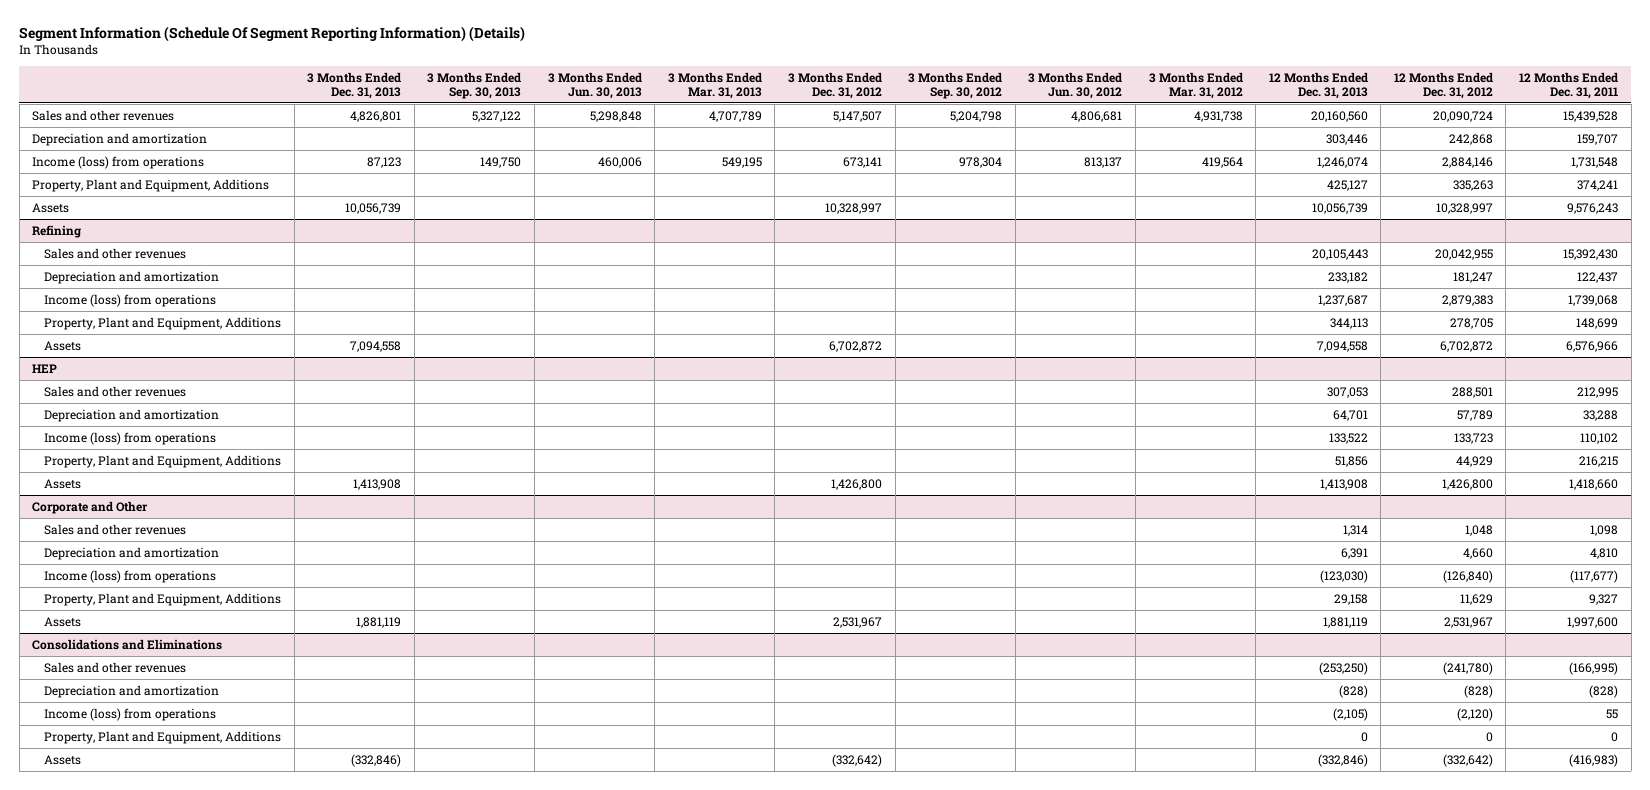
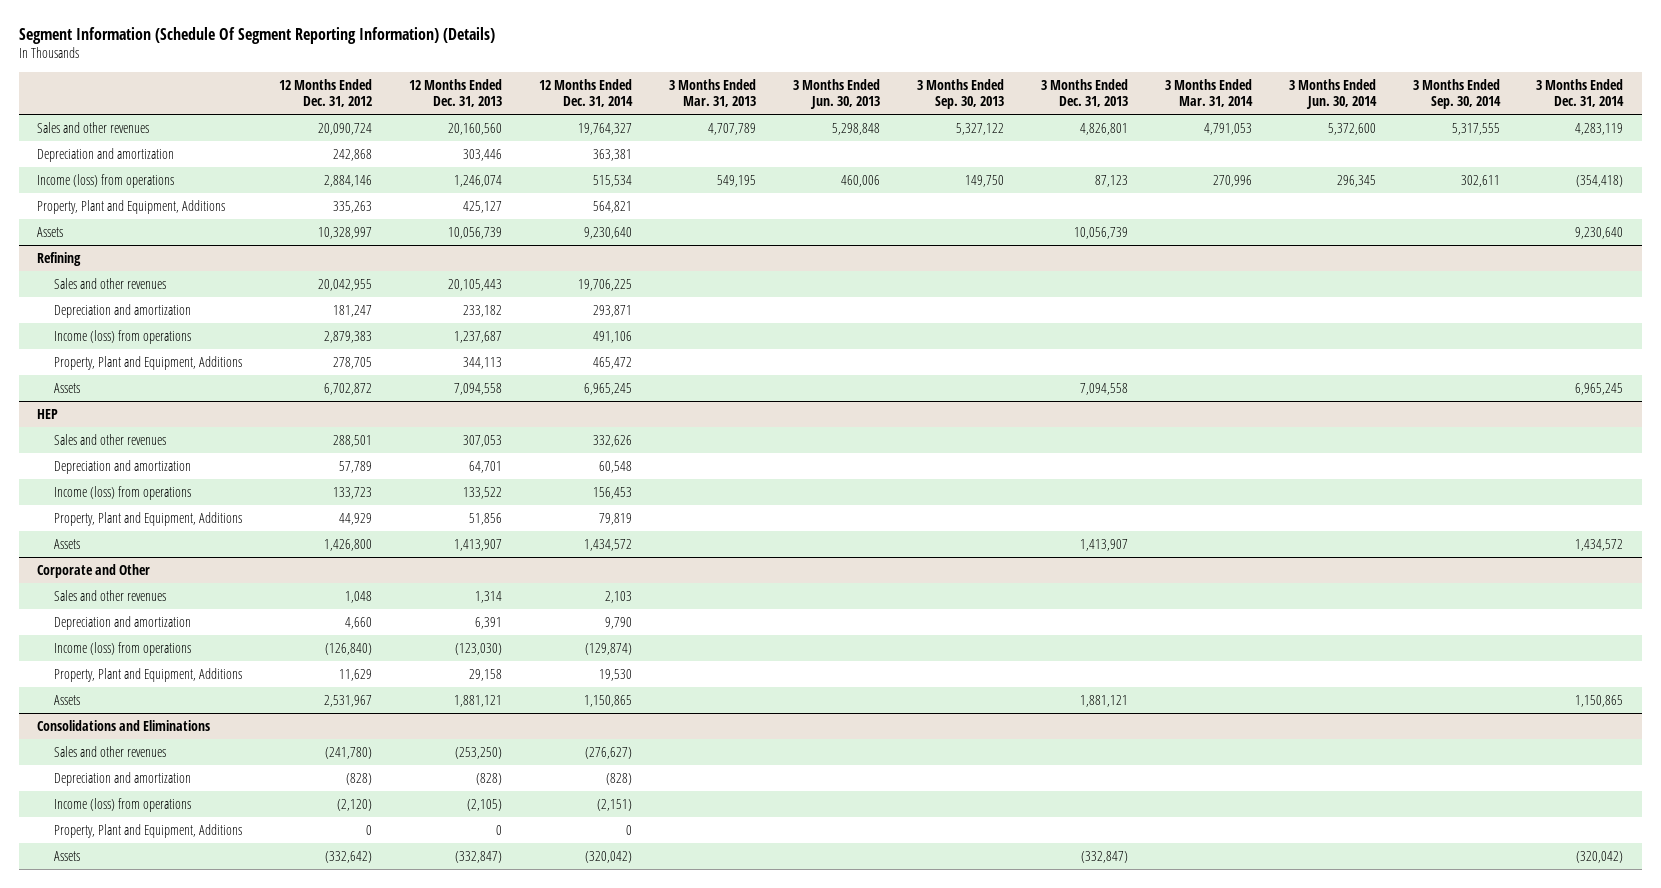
- | 3 Months Ended Dec. 31, 2013 | 3 Months Ended Sep. 30, 2013 | 3 Months Ended Jun. 30, 2013 | 3 Months Ended Mar. 31, 2013 | 3 Months Ended Dec. 31, 2012 | 3 Months Ended Sep. 30, 2012 | 3 Months Ended Jun. 30, 2012 | 3 Months Ended Mar. 31, 2012 | 12 Months Ended Dec. 31, 2013 | 12 Months Ended Dec. 31, 2012 | 12 Months Ended Dec. 31, 2011
+ | 12 Months Ended Dec. 31, 2012 | 12 Months Ended Dec. 31, 2013 | 12 Months Ended Dec. 31, 2014 | 3 Months Ended Mar. 31, 2013 | 3 Months Ended Jun. 30, 2013 | 3 Months Ended Sep. 30, 2013 | 3 Months Ended Dec. 31, 2013 | 3 Months Ended Mar. 31, 2014 | 3 Months Ended Jun. 30, 2014 | 3 Months Ended Sep. 30, 2014 | 3 Months Ended Dec. 31, 2014
@ HEP
- Assets | 1,413,908 | | | | 1,426,800 | | | | 1,413,908 | 1,426,800 | 1,418,660
+ Assets | 1,426,800 | 1,413,907 | 1,434,572 | | | | 1,413,907 | | | | 1,434,572
@ Corporate and Other
- Assets | 1,881,119 | | | | 2,531,967 | | | | 1,881,119 | 2,531,967 | 1,997,600
+ Assets | 2,531,967 | 1,881,121 | 1,150,865 | | | | 1,881,121 | | | | 1,150,865
@ Consolidations and Eliminations
- Assets | (332,846) | | | | (332,642) | | | | (332,846) | (332,642) | (416,983)
+ Assets | (332,642) | (332,847) | (320,042) | | | | (332,847) | | | | (320,042)

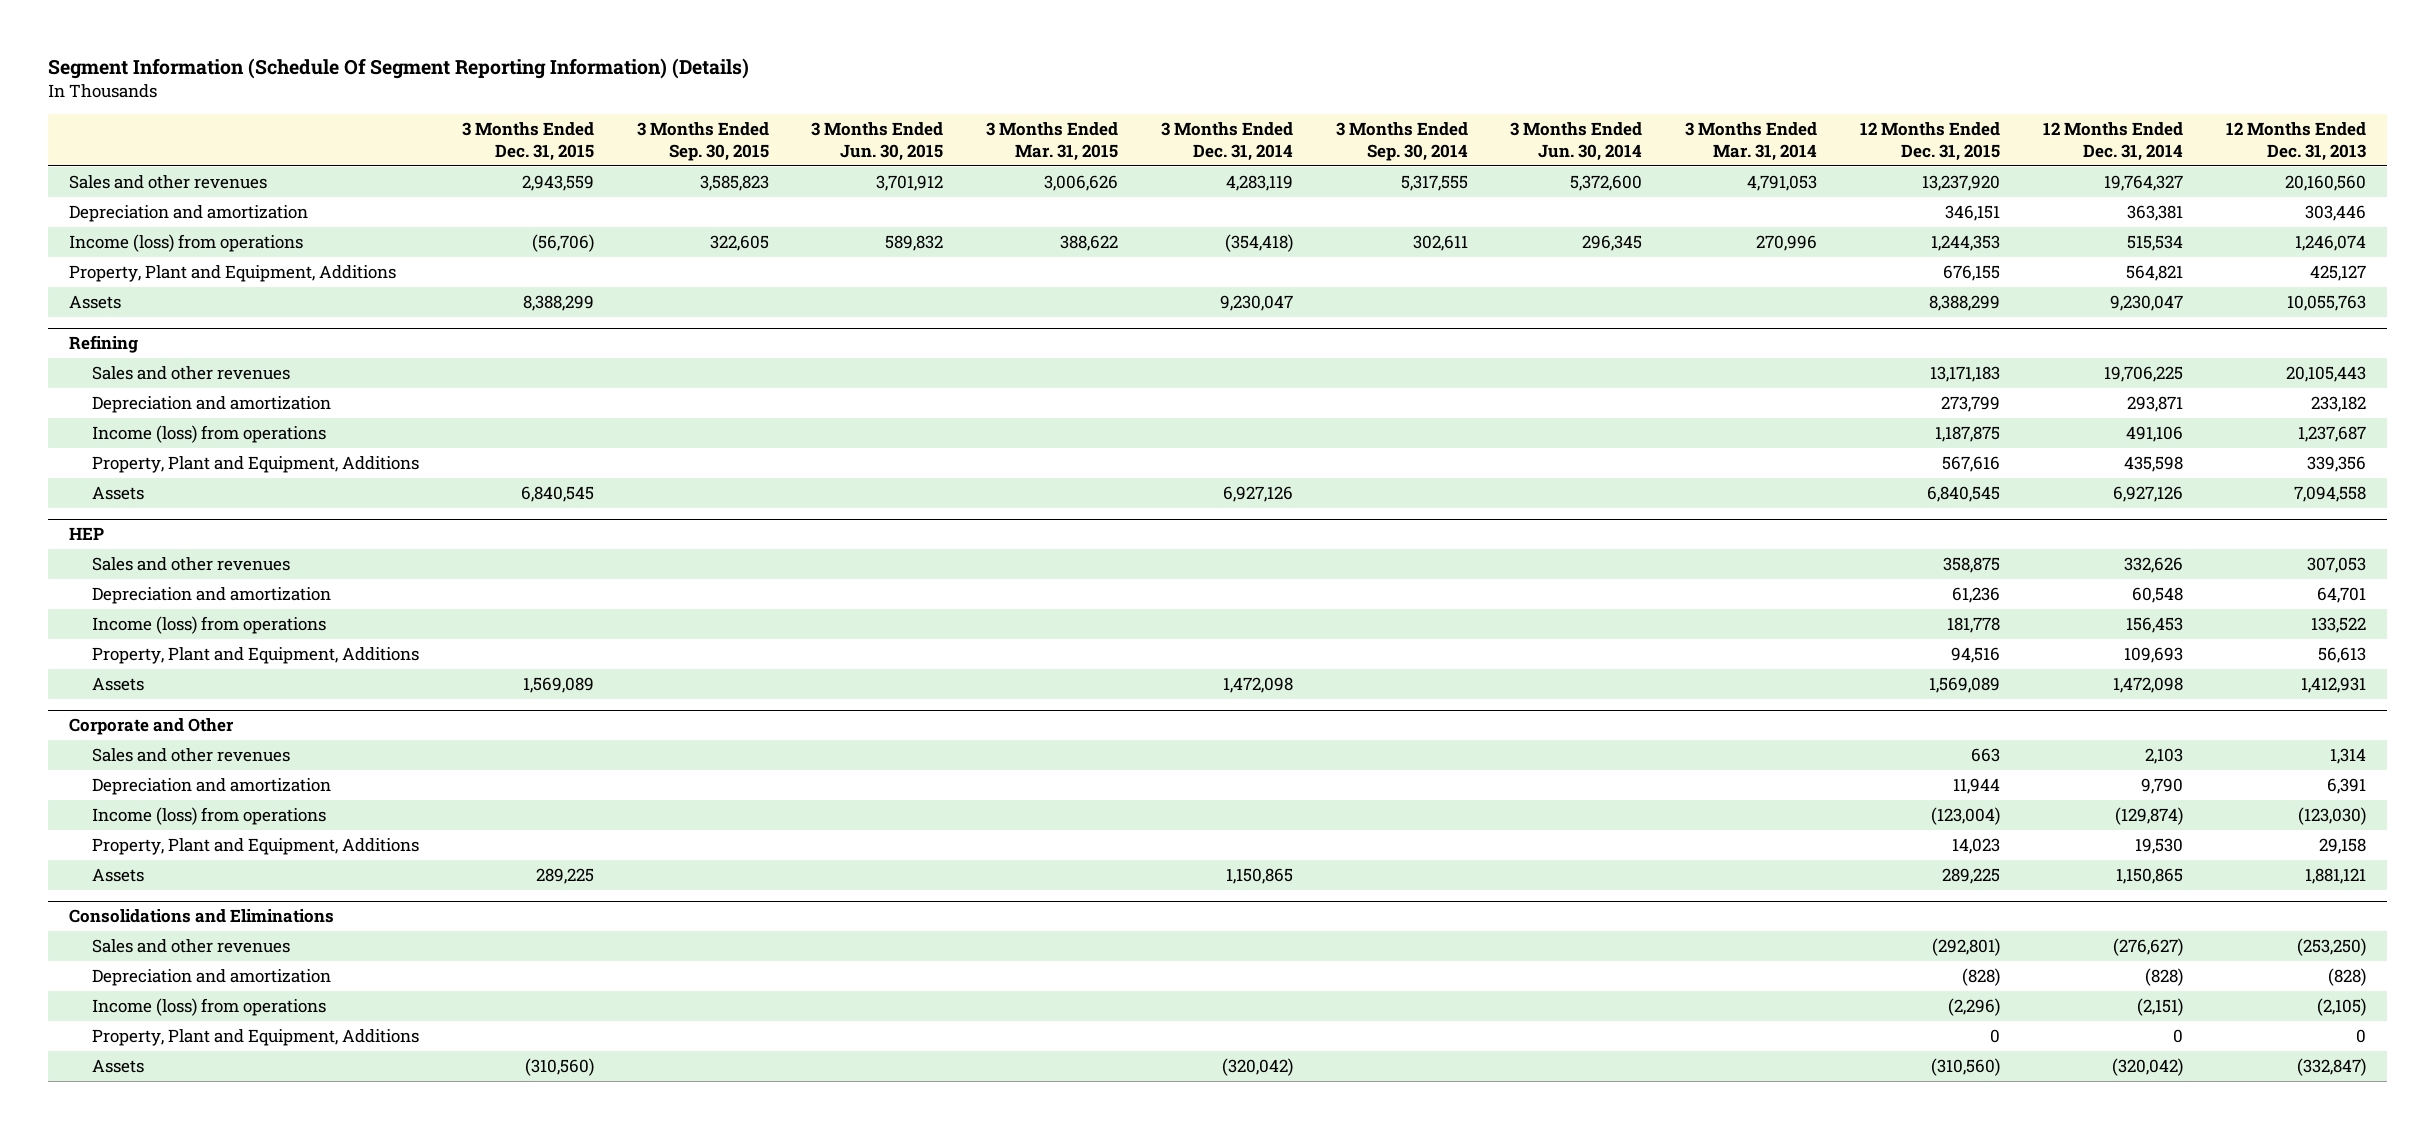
- | 12 Months Ended Dec. 31, 2012 | 12 Months Ended Dec. 31, 2013 | 12 Months Ended Dec. 31, 2014 | 3 Months Ended Mar. 31, 2013 | 3 Months Ended Jun. 30, 2013 | 3 Months Ended Sep. 30, 2013 | 3 Months Ended Dec. 31, 2013 | 3 Months Ended Mar. 31, 2014 | 3 Months Ended Jun. 30, 2014 | 3 Months Ended Sep. 30, 2014 | 3 Months Ended Dec. 31, 2014
+ | 3 Months Ended Dec. 31, 2015 | 3 Months Ended Sep. 30, 2015 | 3 Months Ended Jun. 30, 2015 | 3 Months Ended Mar. 31, 2015 | 3 Months Ended Dec. 31, 2014 | 3 Months Ended Sep. 30, 2014 | 3 Months Ended Jun. 30, 2014 | 3 Months Ended Mar. 31, 2014 | 12 Months Ended Dec. 31, 2015 | 12 Months Ended Dec. 31, 2014 | 12 Months Ended Dec. 31, 2013
- Assets | 10,328,997 | 10,056,739 | 9,230,640 | | | | 10,056,739 | | | | 9,230,640
+ Assets | 8,388,299 | | | | 9,230,047 | | | | 8,388,299 | 9,230,047 | 10,055,763
@ Refining
- Property, Plant and Equipment, Additions | 278,705 | 344,113 | 465,472 | | | | | | | |
- Assets | 6,702,872 | 7,094,558 | 6,965,245 | | | | 7,094,558 | | | | 6,965,245
+ Property, Plant and Equipment, Additions | | | | | | | | | 567,616 | 435,598 | 339,356
+ Assets | 6,840,545 | | | | 6,927,126 | | | | 6,840,545 | 6,927,126 | 7,094,558
@ HEP
- Property, Plant and Equipment, Additions | 44,929 | 51,856 | 79,819 | | | | | | | |
- Assets | 1,426,800 | 1,413,907 | 1,434,572 | | | | 1,413,907 | | | | 1,434,572
+ Property, Plant and Equipment, Additions | | | | | | | | | 94,516 | 109,693 | 56,613
+ Assets | 1,569,089 | | | | 1,472,098 | | | | 1,569,089 | 1,472,098 | 1,412,931

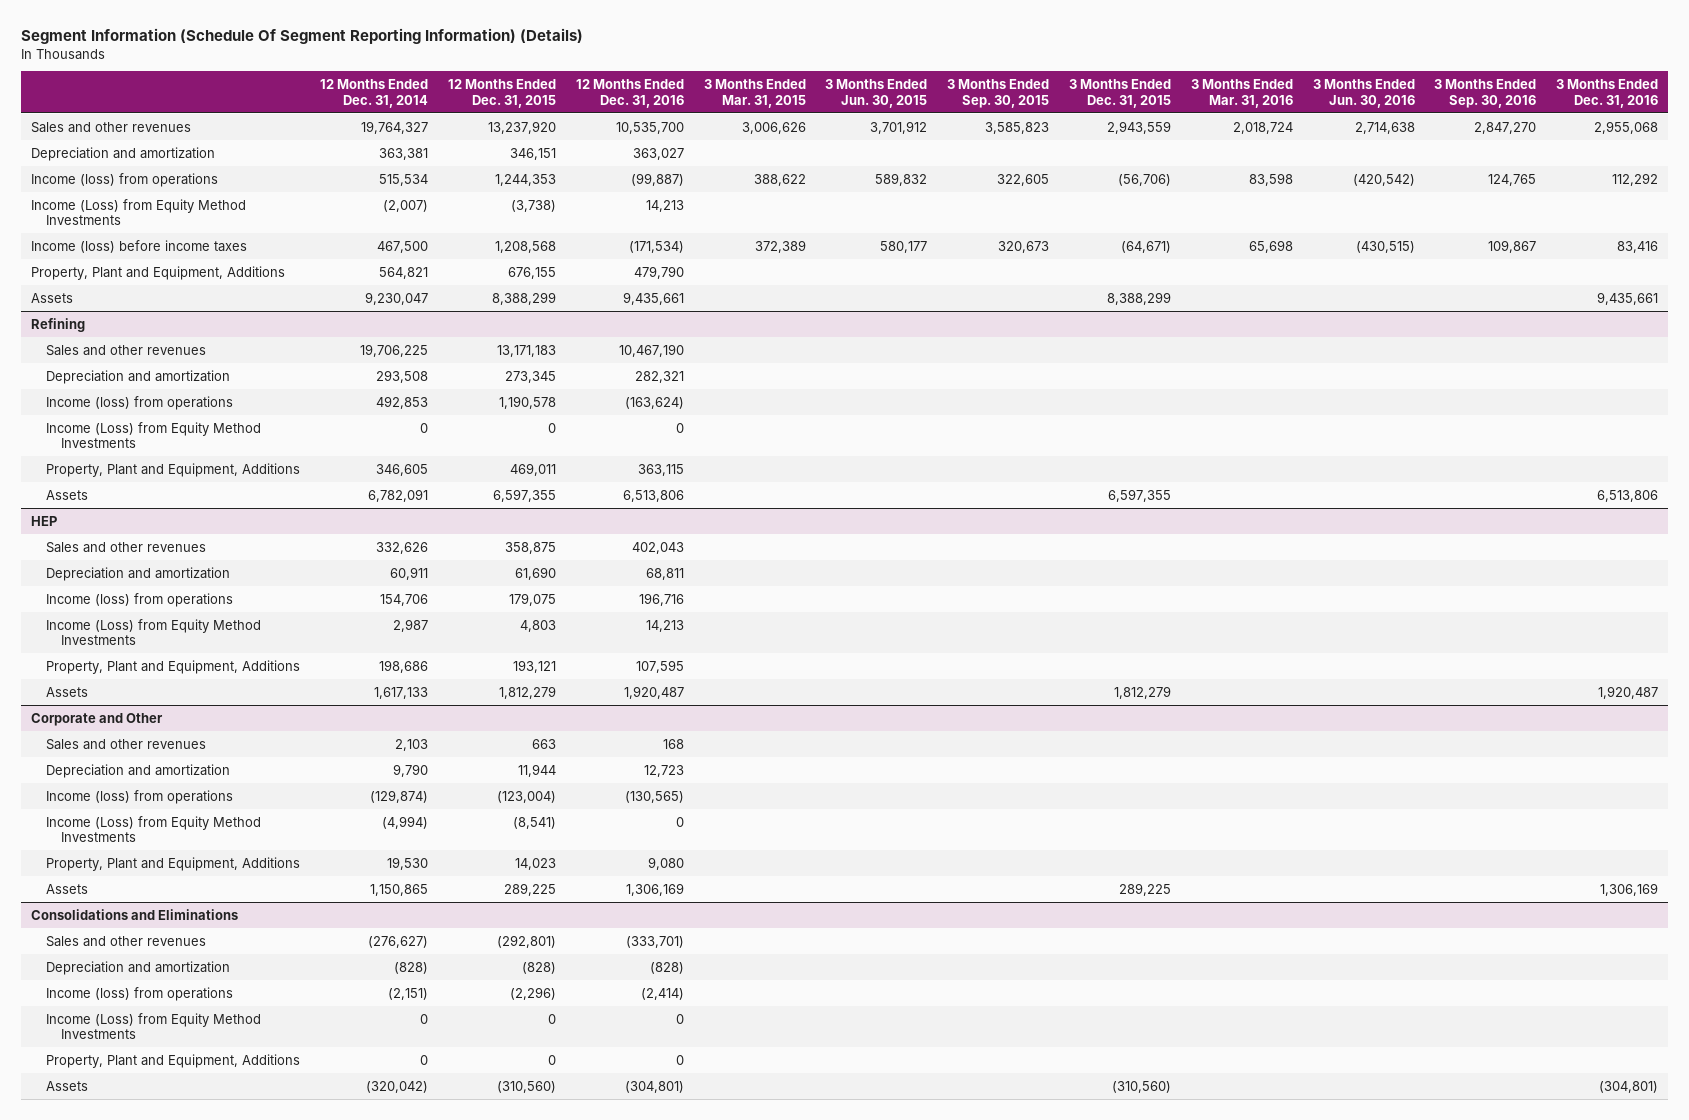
- | 3 Months Ended Dec. 31, 2015 | 3 Months Ended Sep. 30, 2015 | 3 Months Ended Jun. 30, 2015 | 3 Months Ended Mar. 31, 2015 | 3 Months Ended Dec. 31, 2014 | 3 Months Ended Sep. 30, 2014 | 3 Months Ended Jun. 30, 2014 | 3 Months Ended Mar. 31, 2014 | 12 Months Ended Dec. 31, 2015 | 12 Months Ended Dec. 31, 2014 | 12 Months Ended Dec. 31, 2013
+ | 12 Months Ended Dec. 31, 2014 | 12 Months Ended Dec. 31, 2015 | 12 Months Ended Dec. 31, 2016 | 3 Months Ended Mar. 31, 2015 | 3 Months Ended Jun. 30, 2015 | 3 Months Ended Sep. 30, 2015 | 3 Months Ended Dec. 31, 2015 | 3 Months Ended Mar. 31, 2016 | 3 Months Ended Jun. 30, 2016 | 3 Months Ended Sep. 30, 2016 | 3 Months Ended Dec. 31, 2016
+ Income (Loss) from Equity Method Investments | (2,007) | (3,738) | 14,213 | | | | | | | |
+ Income (loss) before income taxes | 467,500 | 1,208,568 | (171,534) | 372,389 | 580,177 | 320,673 | (64,671) | 65,698 | (430,515) | 109,867 | 83,416
@ Refining
- Depreciation and amortization | | | | | | | | | 273,799 | 293,871 | 233,182
- Income (loss) from operations | | | | | | | | | 1,187,875 | 491,106 | 1,237,687
- Property, Plant and Equipment, Additions | | | | | | | | | 567,616 | 435,598 | 339,356
- Assets | 6,840,545 | | | | 6,927,126 | | | | 6,840,545 | 6,927,126 | 7,094,558
+ Depreciation and amortization | 293,508 | 273,345 | 282,321 | | | | | | | |
+ Income (loss) from operations | 492,853 | 1,190,578 | (163,624) | | | | | | | |
+ Income (Loss) from Equity Method Investments | 0 | 0 | 0 | | | | | | | |
+ Property, Plant and Equipment, Additions | 346,605 | 469,011 | 363,115 | | | | | | | |
+ Assets | 6,782,091 | 6,597,355 | 6,513,806 | | | | 6,597,355 | | | | 6,513,806
@ HEP
- Depreciation and amortization | | | | | | | | | 61,236 | 60,548 | 64,701
- Income (loss) from operations | | | | | | | | | 181,778 | 156,453 | 133,522
- Property, Plant and Equipment, Additions | | | | | | | | | 94,516 | 109,693 | 56,613
- Assets | 1,569,089 | | | | 1,472,098 | | | | 1,569,089 | 1,472,098 | 1,412,931
+ Depreciation and amortization | 60,911 | 61,690 | 68,811 | | | | | | | |
+ Income (loss) from operations | 154,706 | 179,075 | 196,716 | | | | | | | |
+ Income (Loss) from Equity Method Investments | 2,987 | 4,803 | 14,213 | | | | | | | |
+ Property, Plant and Equipment, Additions | 198,686 | 193,121 | 107,595 | | | | | | | |
+ Assets | 1,617,133 | 1,812,279 | 1,920,487 | | | | 1,812,279 | | | | 1,920,487
@ Corporate and Other
+ Income (Loss) from Equity Method Investments | (4,994) | (8,541) | 0 | | | | | | | |
@ Consolidations and Eliminations
+ Income (Loss) from Equity Method Investments | 0 | 0 | 0 | | | | | | | |

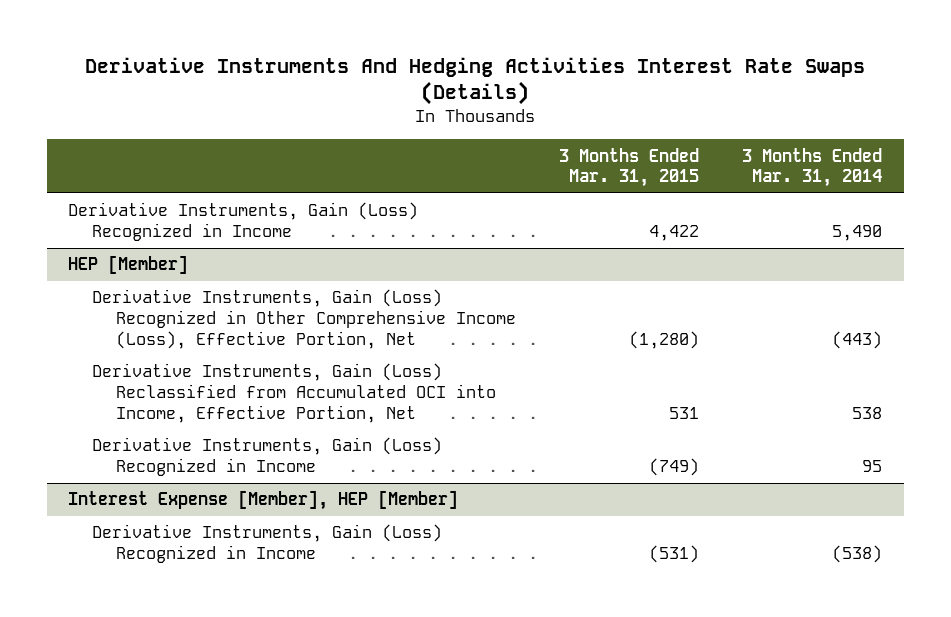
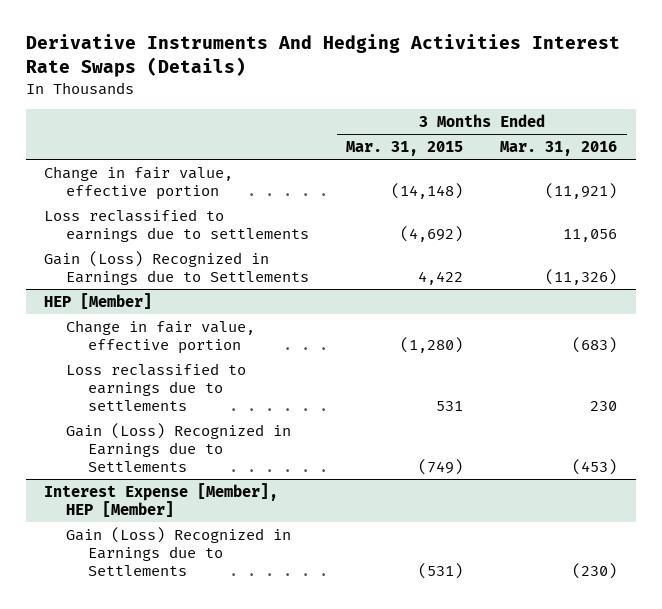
- | 3 Months Ended Mar. 31, 2015 | 3 Months Ended Mar. 31, 2014
+ | 3 Months Ended Mar. 31, 2015 | 3 Months Ended Mar. 31, 2016
- Derivative Instruments, Gain (Loss) Recognized in Income | 4,422 | 5,490
+ Change in fair value, effective portion | (14,148) | (11,921)
+ Loss reclassified to earnings due to settlements | (4,692) | 11,056
+ Gain (Loss) Recognized in Earnings due to Settlements | 4,422 | (11,326)
@ HEP [Member]
- Derivative Instruments, Gain (Loss) Recognized in Other Comprehensive Income (Loss), Effective Portion, Net | (1,280) | (443)
- Derivative Instruments, Gain (Loss) Reclassified from Accumulated OCI into Income, Effective Portion, Net | 531 | 538
- Derivative Instruments, Gain (Loss) Recognized in Income | (749) | 95
+ Change in fair value, effective portion | (1,280) | (683)
+ Loss reclassified to earnings due to settlements | 531 | 230
+ Gain (Loss) Recognized in Earnings due to Settlements | (749) | (453)
@ Interest Expense [Member], HEP [Member]
- Derivative Instruments, Gain (Loss) Recognized in Income | (531) | (538)
+ Gain (Loss) Recognized in Earnings due to Settlements | (531) | (230)

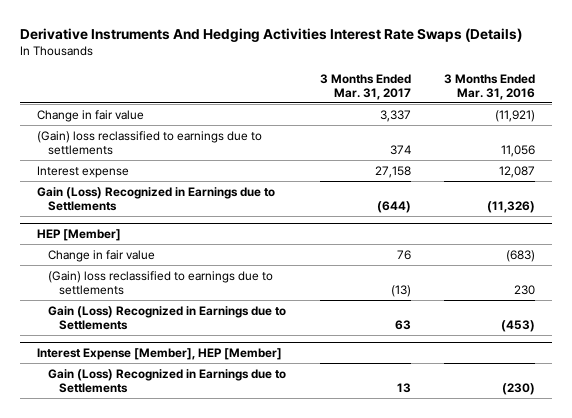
- | 3 Months Ended Mar. 31, 2015 | 3 Months Ended Mar. 31, 2016
+ | 3 Months Ended Mar. 31, 2017 | 3 Months Ended Mar. 31, 2016
- Change in fair value, effective portion | (14,148) | (11,921)
- Loss reclassified to earnings due to settlements | (4,692) | 11,056
+ Change in fair value | 3,337 | (11,921)
+ (Gain) loss reclassified to earnings due to settlements | 374 | 11,056
+ Interest expense | 27,158 | 12,087
@ HEP [Member]
- Change in fair value, effective portion | (1,280) | (683)
- Loss reclassified to earnings due to settlements | 531 | 230
+ Change in fair value | 76 | (683)
+ (Gain) loss reclassified to earnings due to settlements | (13) | 230

